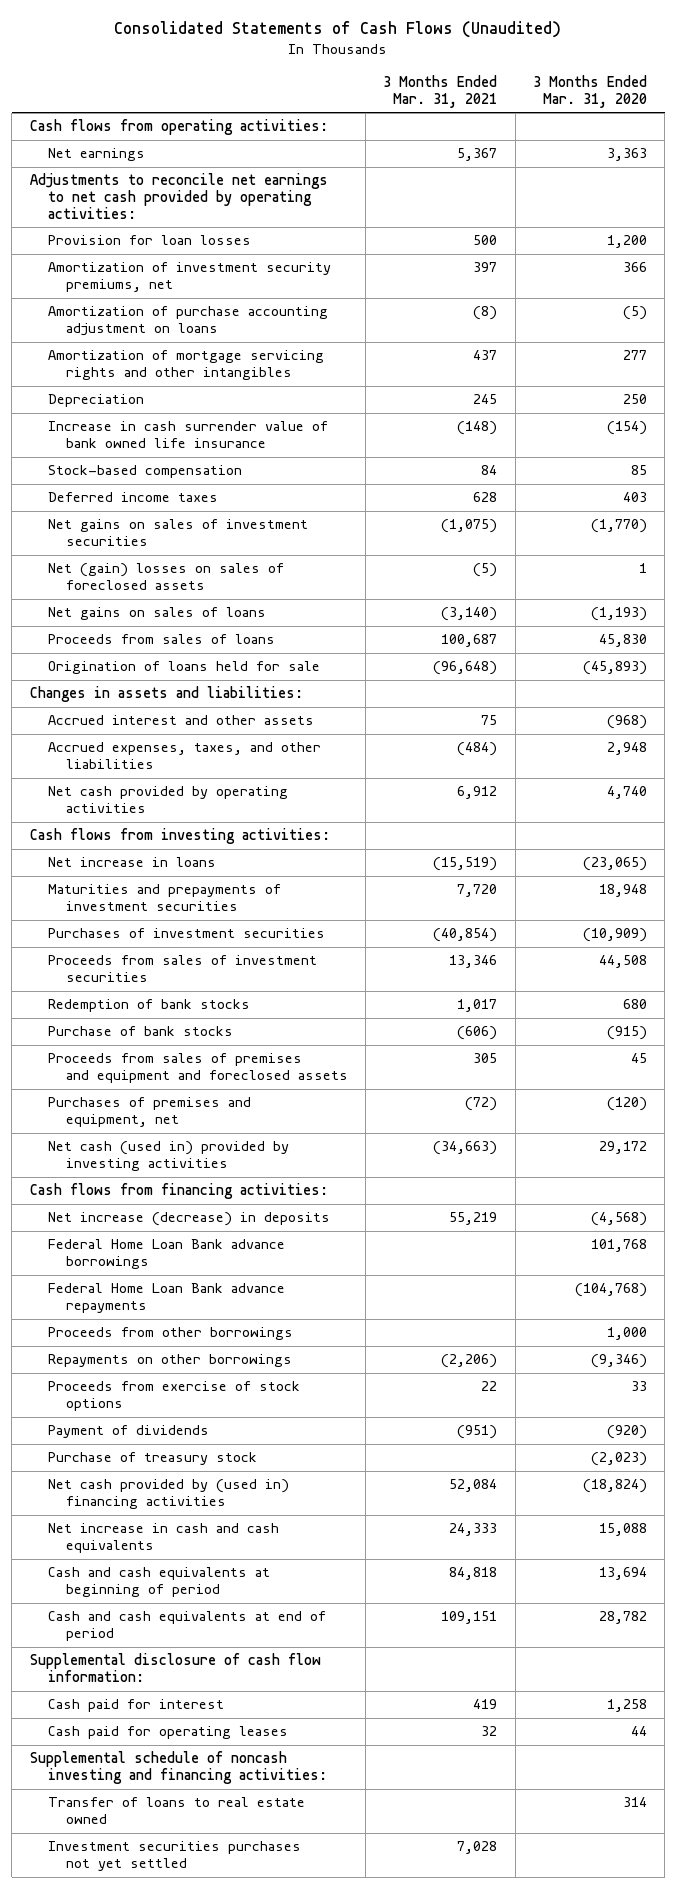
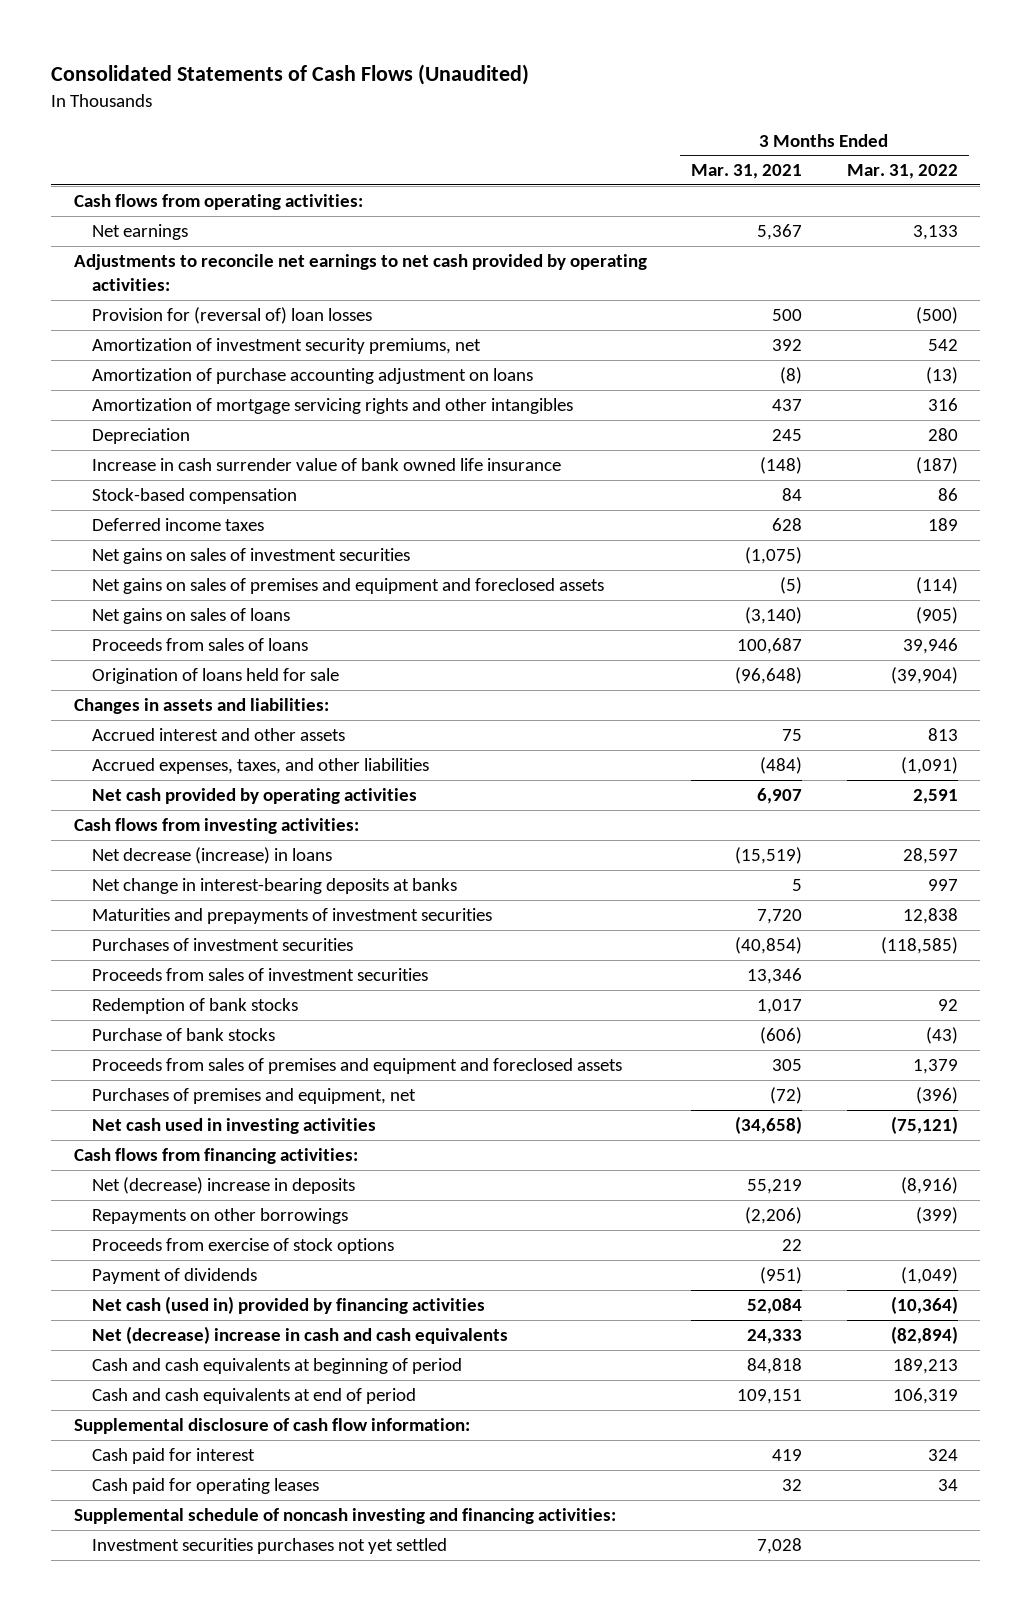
- | 3 Months Ended Mar. 31, 2021 | 3 Months Ended Mar. 31, 2020
+ | 3 Months Ended Mar. 31, 2021 | 3 Months Ended Mar. 31, 2022
- Provision for loan losses | 500 | 1,200
- Amortization of investment security premiums, net | 397 | 366
+ Provision for (reversal of) loan losses | 500 | (500)
+ Amortization of investment security premiums, net | 392 | 542
- Net (gain) losses on sales of foreclosed assets | (5) | 1
+ Net gains on sales of premises and equipment and foreclosed assets | (5) | (114)
- Net cash provided by operating activities | 6,912 | 4,740
+ Net cash provided by operating activities | 6,907 | 2,591
- Net increase in loans | (15,519) | (23,065)
+ Net decrease (increase) in loans | (15,519) | 28,597
+ Net change in interest-bearing deposits at banks | 5 | 997
- Net cash (used in) provided by investing activities | (34,663) | 29,172
+ Net cash used in investing activities | (34,658) | (75,121)
- Net increase (decrease) in deposits | 55,219 | (4,568)
- Federal Home Loan Bank advance borrowings | | 101,768
- Federal Home Loan Bank advance repayments | | (104,768)
- Proceeds from other borrowings | | 1,000
+ Net (decrease) increase in deposits | 55,219 | (8,916)
- Purchase of treasury stock | | (2,023)
- Net cash provided by (used in) financing activities | 52,084 | (18,824)
- Net increase in cash and cash equivalents | 24,333 | 15,088
+ Net cash (used in) provided by financing activities | 52,084 | (10,364)
+ Net (decrease) increase in cash and cash equivalents | 24,333 | (82,894)
- Transfer of loans to real estate owned | | 314

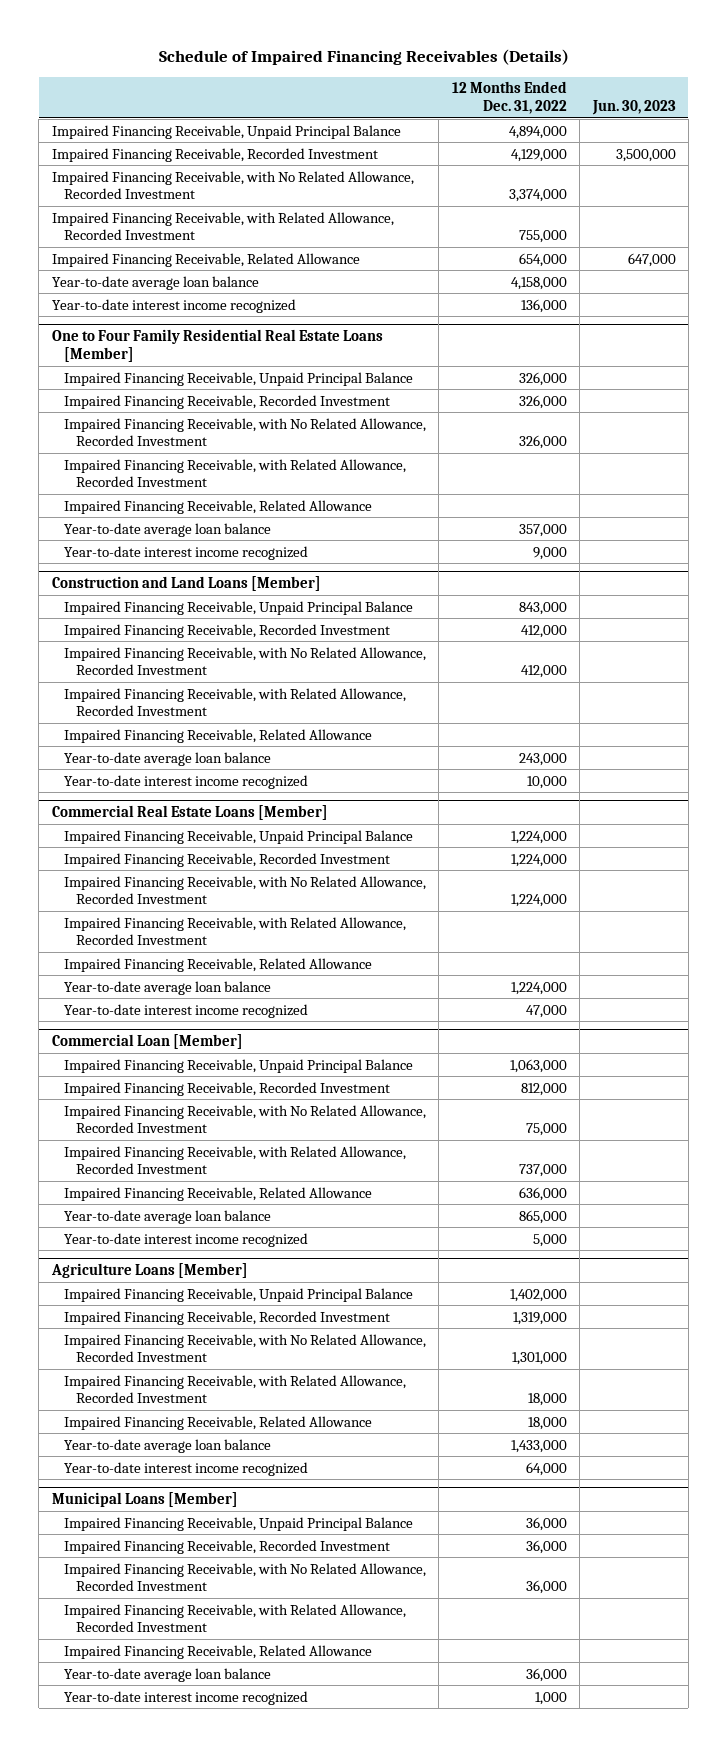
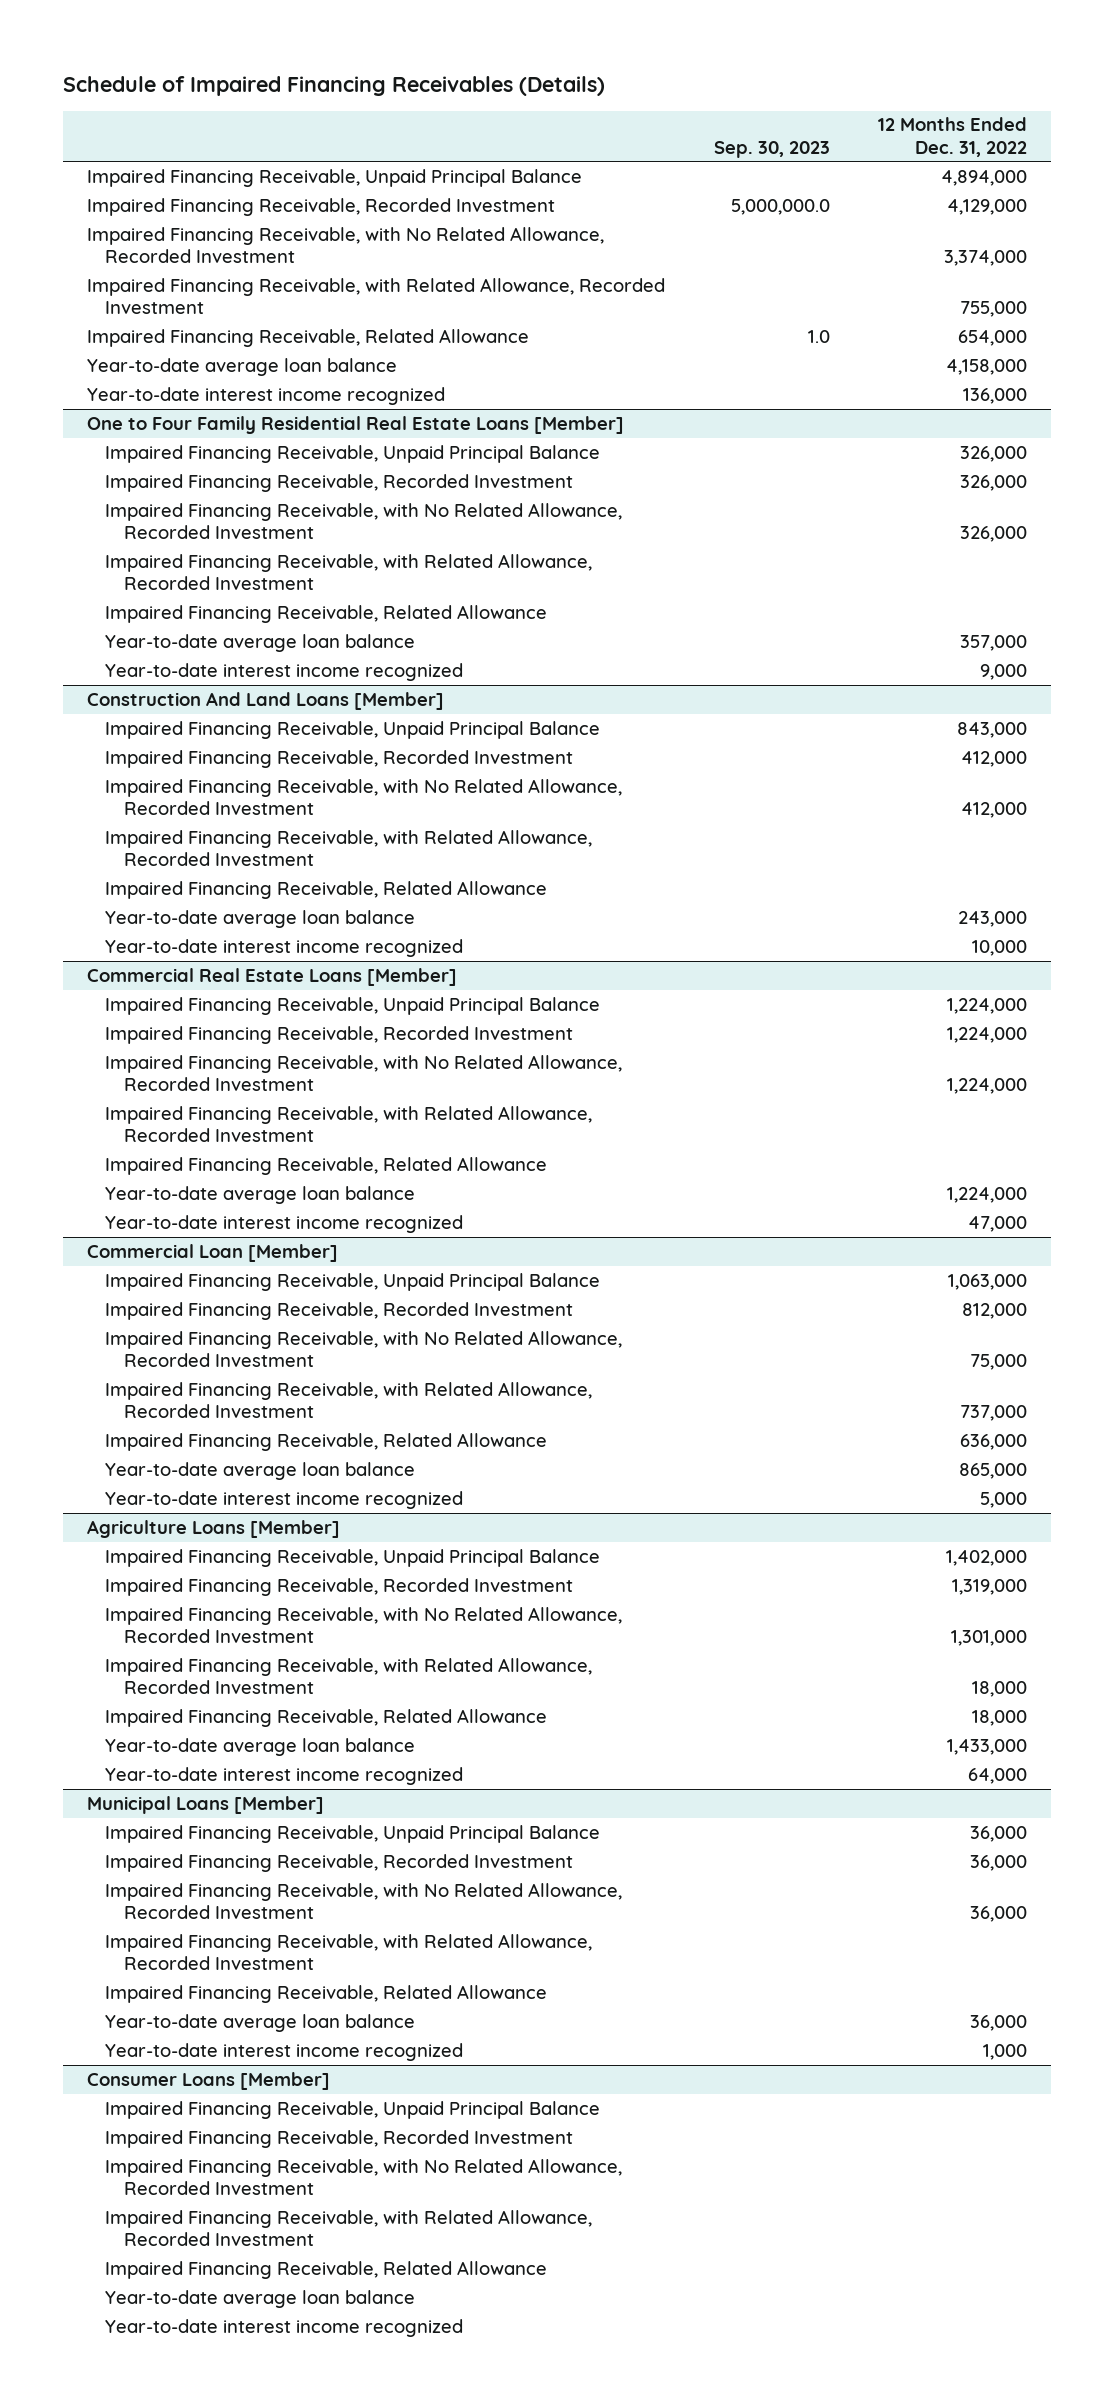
- | 12 Months Ended Dec. 31, 2022 | Jun. 30, 2023
+ | Sep. 30, 2023 | 12 Months Ended Dec. 31, 2022
- Construction and Land Loans [Member]
+ Construction And Land Loans [Member]
+ Consumer Loans [Member]
+ Impaired Financing Receivable, Unpaid Principal Balance
+ Impaired Financing Receivable, Recorded Investment
+ Impaired Financing Receivable, with No Related Allowance, Recorded Investment
+ Impaired Financing Receivable, with Related Allowance, Recorded Investment
+ Impaired Financing Receivable, Related Allowance
+ Year-to-date average loan balance
+ Year-to-date interest income recognized

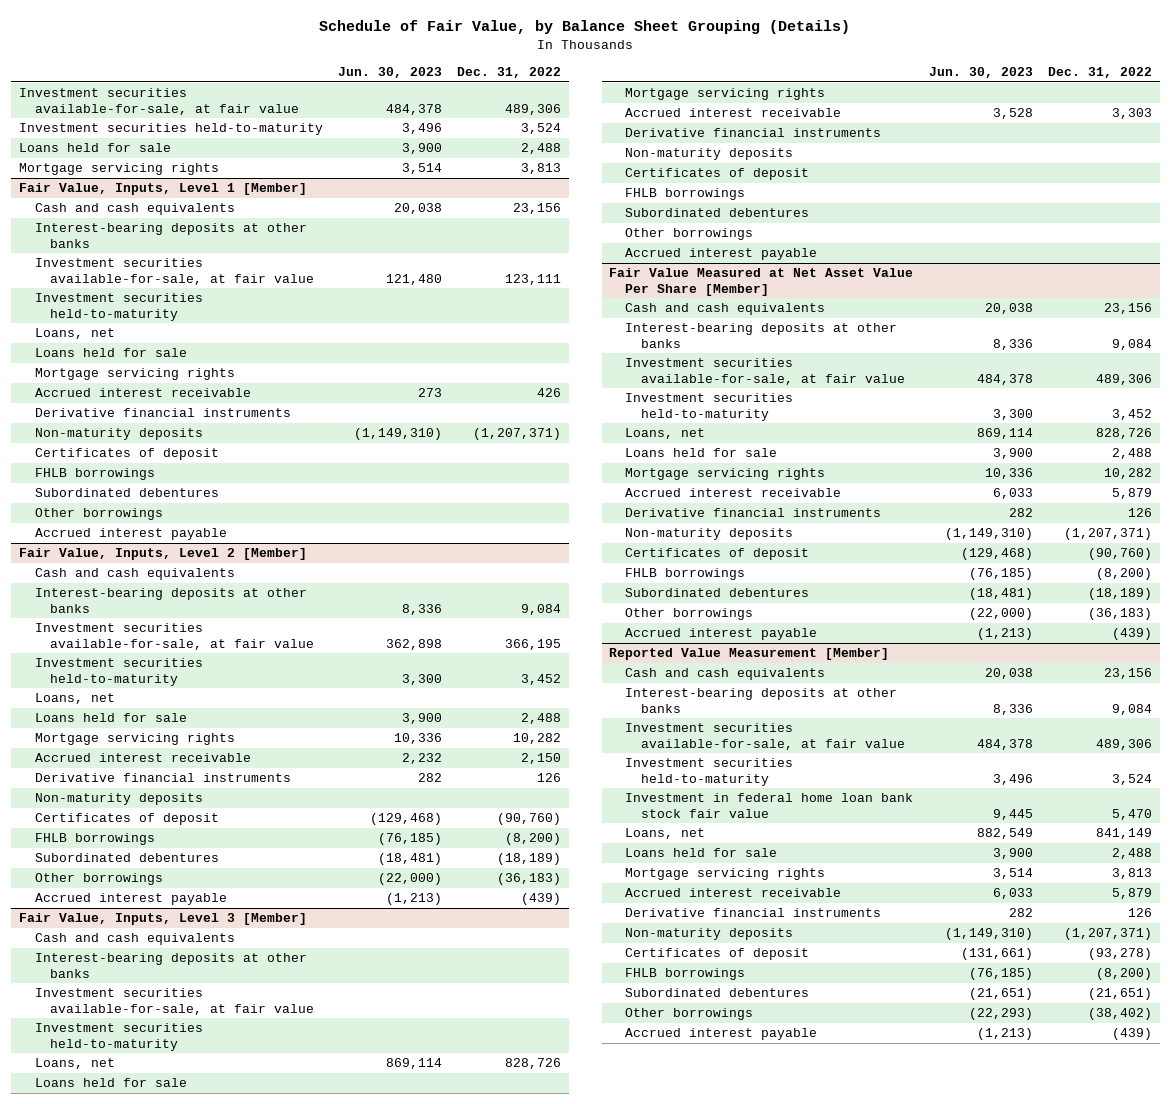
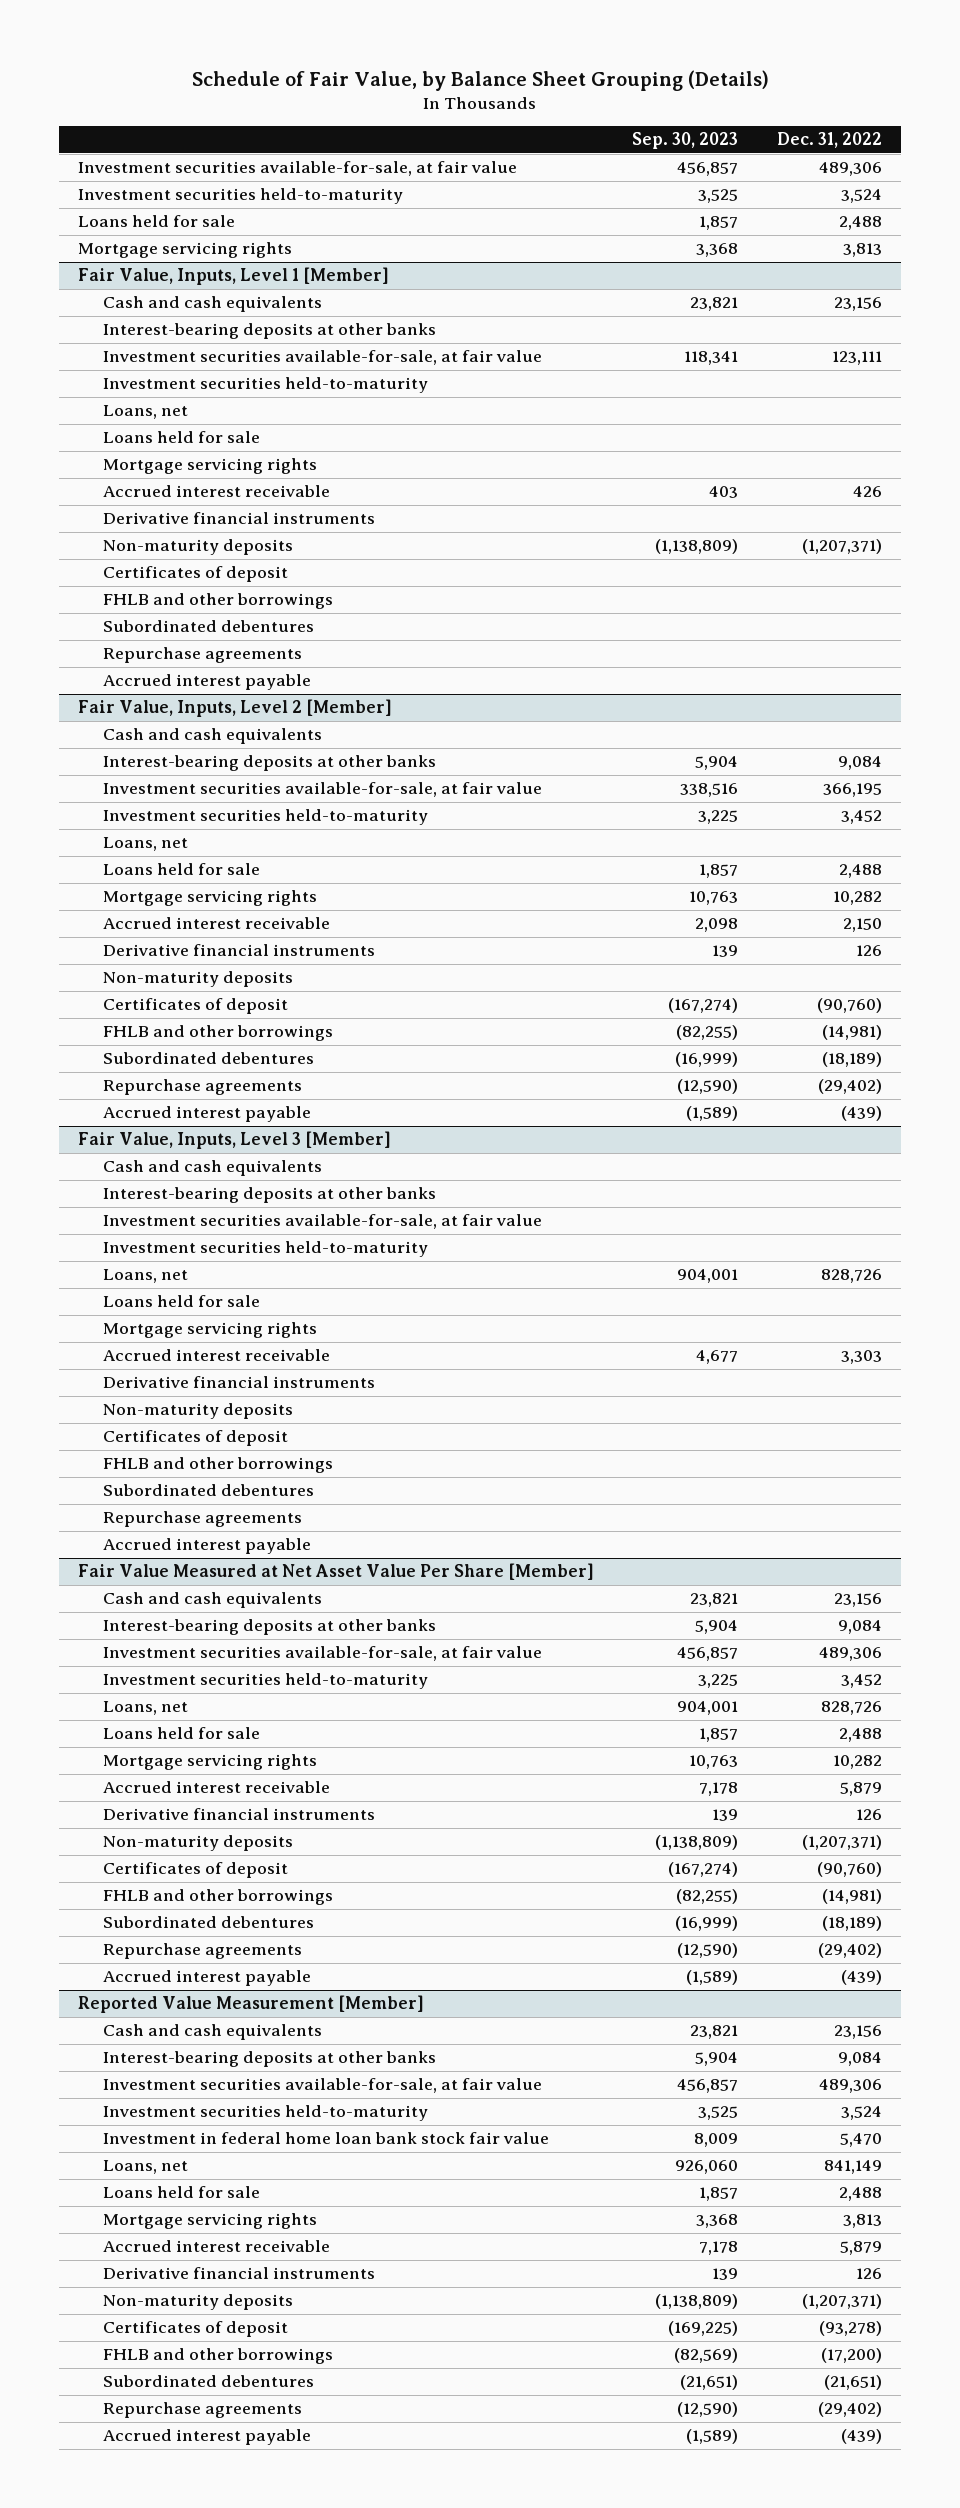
- | Jun. 30, 2023 | Dec. 31, 2022
+ | Sep. 30, 2023 | Dec. 31, 2022
@ Fair Value, Inputs, Level 1 [Member]
- FHLB borrowings
+ FHLB and other borrowings
- Other borrowings
+ Repurchase agreements
@ Fair Value, Inputs, Level 2 [Member]
- FHLB borrowings | (76,185) | (8,200)
+ FHLB and other borrowings | (82,255) | (14,981)
- Other borrowings | (22,000) | (36,183)
+ Repurchase agreements | (12,590) | (29,402)
@ Fair Value, Inputs, Level 3 [Member]
- FHLB borrowings
+ FHLB and other borrowings
- Other borrowings
+ Repurchase agreements
@ Fair Value Measured at Net Asset Value Per Share [Member]
- FHLB borrowings | (76,185) | (8,200)
+ FHLB and other borrowings | (82,255) | (14,981)
- Other borrowings | (22,000) | (36,183)
+ Repurchase agreements | (12,590) | (29,402)
@ Reported Value Measurement [Member]
- FHLB borrowings | (76,185) | (8,200)
+ FHLB and other borrowings | (82,569) | (17,200)
- Other borrowings | (22,293) | (38,402)
+ Repurchase agreements | (12,590) | (29,402)

